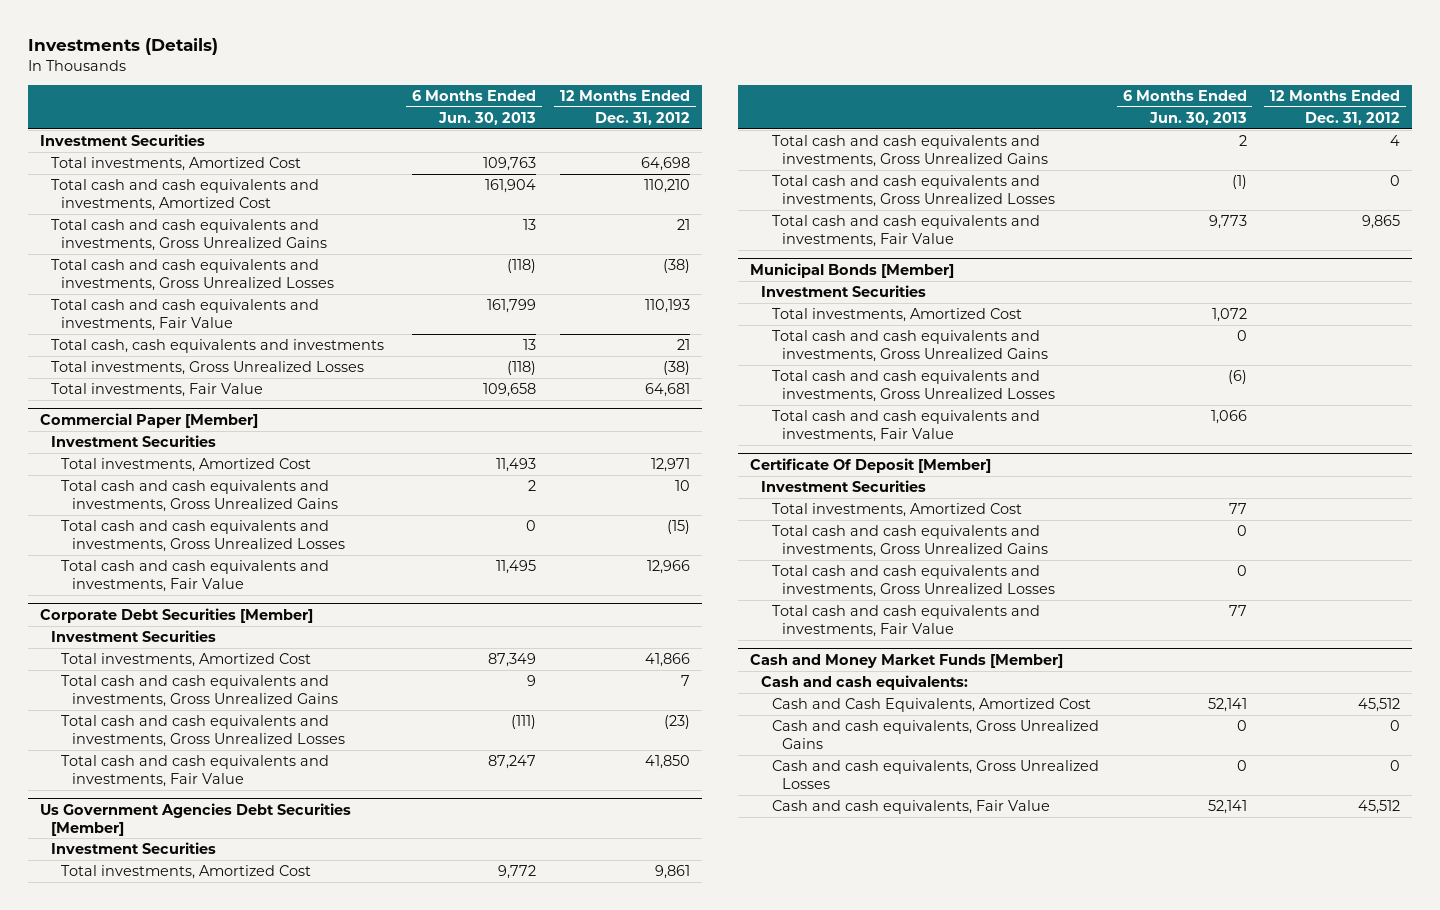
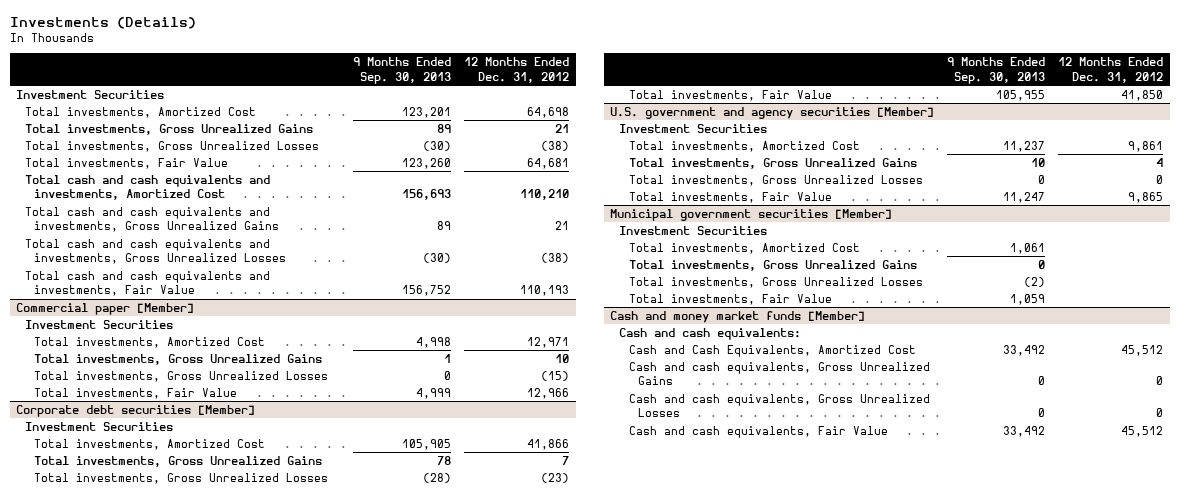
- | 6 Months Ended Jun. 30, 2013 | 12 Months Ended Dec. 31, 2012
+ | 9 Months Ended Sep. 30, 2013 | 12 Months Ended Dec. 31, 2012
+ Total investments, Gross Unrealized Gains | 89 | 21
moved up: Total investments, Gross Unrealized Losses | (30) | (38)
moved up: Total investments, Fair Value | 123,260 | 64,681
- Total cash, cash equivalents and investments | 13 | 21
- Commercial Paper [Member]
+ Commercial paper [Member]
- Total cash and cash equivalents and investments, Gross Unrealized Gains | 2 | 10
- Total cash and cash equivalents and investments, Gross Unrealized Losses | 0 | (15)
- Total cash and cash equivalents and investments, Fair Value | 11,495 | 12,966
- Corporate Debt Securities [Member]
+ Total investments, Gross Unrealized Gains | 1 | 10
+ Total investments, Gross Unrealized Losses | 0 | (15)
+ Total investments, Fair Value | 4,999 | 12,966
+ Corporate debt securities [Member]
- Total cash and cash equivalents and investments, Gross Unrealized Gains | 9 | 7
- Total cash and cash equivalents and investments, Gross Unrealized Losses | (111) | (23)
- Total cash and cash equivalents and investments, Fair Value | 87,247 | 41,850
- Us Government Agencies Debt Securities [Member]
+ Total investments, Gross Unrealized Gains | 78 | 7
+ Total investments, Gross Unrealized Losses | (28) | (23)
+ Total investments, Fair Value | 105,955 | 41,850
+ U.S. government and agency securities [Member]
- Total cash and cash equivalents and investments, Gross Unrealized Gains | 2 | 4
- Total cash and cash equivalents and investments, Gross Unrealized Losses | (1) | 0
- Total cash and cash equivalents and investments, Fair Value | 9,773 | 9,865
- Municipal Bonds [Member]
- Investment Securities
- Total investments, Amortized Cost | 1,072 |
- Total cash and cash equivalents and investments, Gross Unrealized Gains | 0 |
- Total cash and cash equivalents and investments, Gross Unrealized Losses | (6) |
- Total cash and cash equivalents and investments, Fair Value | 1,066 |
- Certificate Of Deposit [Member]
+ Total investments, Gross Unrealized Gains | 10 | 4
+ Total investments, Gross Unrealized Losses | 0 | 0
+ Total investments, Fair Value | 11,247 | 9,865
+ Municipal government securities [Member]
- Total cash and cash equivalents and investments, Gross Unrealized Gains | 0 |
- Total cash and cash equivalents and investments, Gross Unrealized Losses | 0 |
- Total cash and cash equivalents and investments, Fair Value | 77 |
- Cash and Money Market Funds [Member]
+ Total investments, Gross Unrealized Gains | 0 |
+ Total investments, Gross Unrealized Losses | (2) |
+ Total investments, Fair Value | 1,059 |
+ Cash and money market funds [Member]

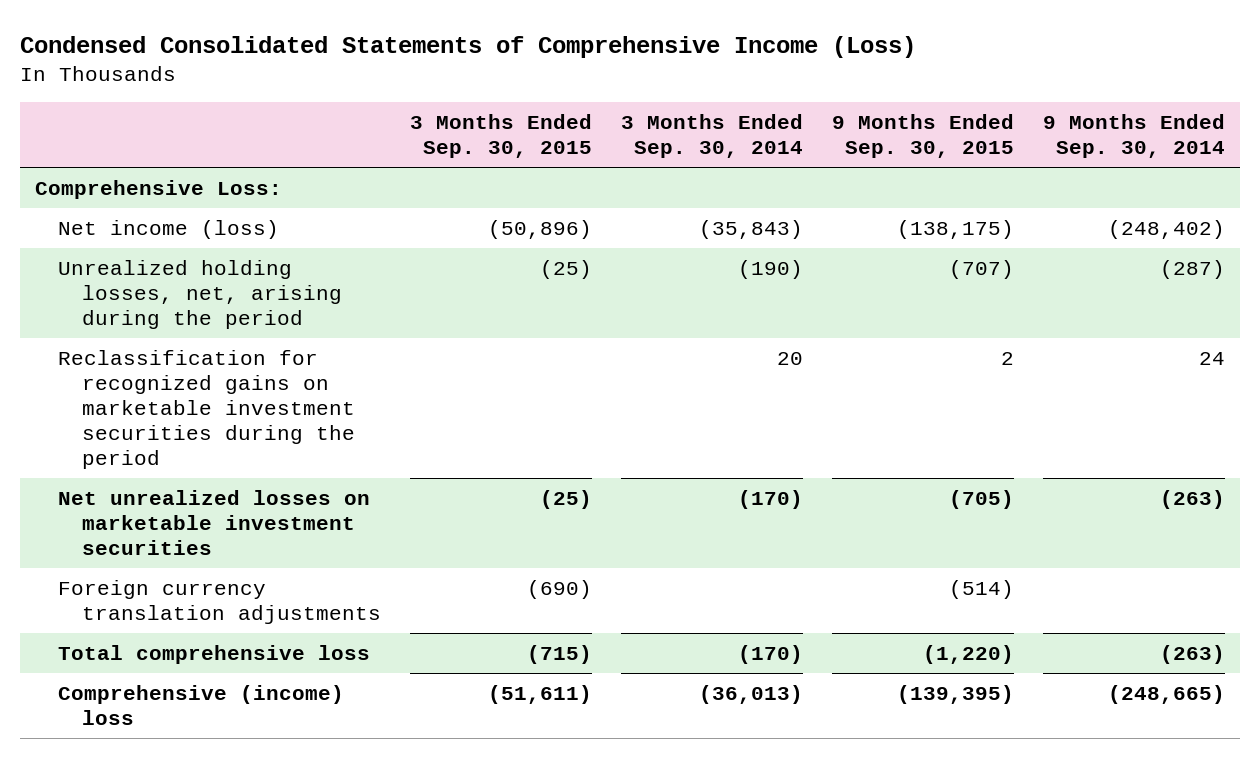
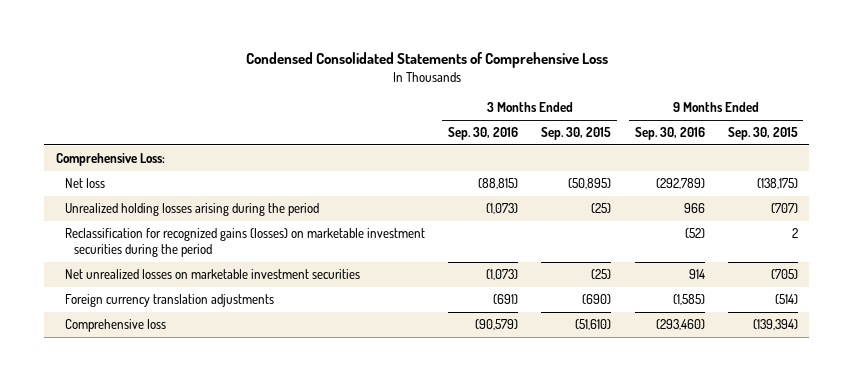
- Condensed Consolidated Statements of Comprehensive Income (Loss)
+ Condensed Consolidated Statements of Comprehensive Loss
- | 3 Months Ended Sep. 30, 2015 | 3 Months Ended Sep. 30, 2014 | 9 Months Ended Sep. 30, 2015 | 9 Months Ended Sep. 30, 2014
+ | 3 Months Ended Sep. 30, 2016 | 3 Months Ended Sep. 30, 2015 | 9 Months Ended Sep. 30, 2016 | 9 Months Ended Sep. 30, 2015
- Net income (loss) | (50,896) | (35,843) | (138,175) | (248,402)
- Unrealized holding losses, net, arising during the period | (25) | (190) | (707) | (287)
- Reclassification for recognized gains on marketable investment securities during the period | | 20 | 2 | 24
+ Net loss | (88,815) | (50,895) | (292,789) | (138,175)
+ Unrealized holding losses arising during the period | (1,073) | (25) | 966 | (707)
+ Reclassification for recognized gains (losses) on marketable investment securities during the period | | | (52) | 2
- Total comprehensive loss | (715) | (170) | (1,220) | (263)
- Comprehensive (income) loss | (51,611) | (36,013) | (139,395) | (248,665)
+ Comprehensive loss | (90,579) | (51,610) | (293,460) | (139,394)

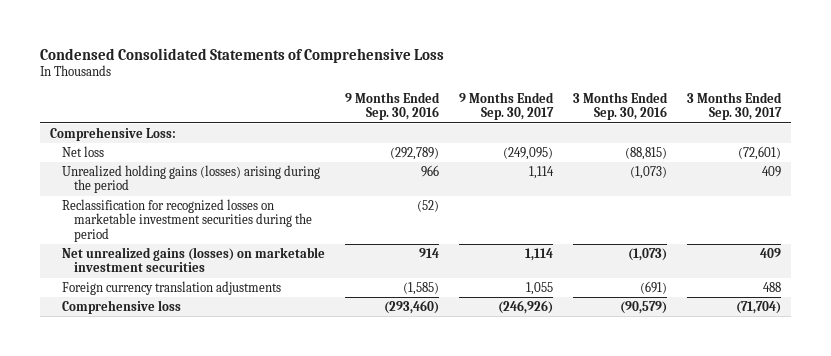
- | 3 Months Ended Sep. 30, 2016 | 3 Months Ended Sep. 30, 2015 | 9 Months Ended Sep. 30, 2016 | 9 Months Ended Sep. 30, 2015
+ | 9 Months Ended Sep. 30, 2016 | 9 Months Ended Sep. 30, 2017 | 3 Months Ended Sep. 30, 2016 | 3 Months Ended Sep. 30, 2017
- Unrealized holding losses arising during the period | (1,073) | (25) | 966 | (707)
- Reclassification for recognized gains (losses) on marketable investment securities during the period | | | (52) | 2
- Net unrealized losses on marketable investment securities | (1,073) | (25) | 914 | (705)
+ Unrealized holding gains (losses) arising during the period | 966 | 1,114 | (1,073) | 409
+ Reclassification for recognized losses on marketable investment securities during the period | (52) | | |
+ Net unrealized gains (losses) on marketable investment securities | 914 | 1,114 | (1,073) | 409

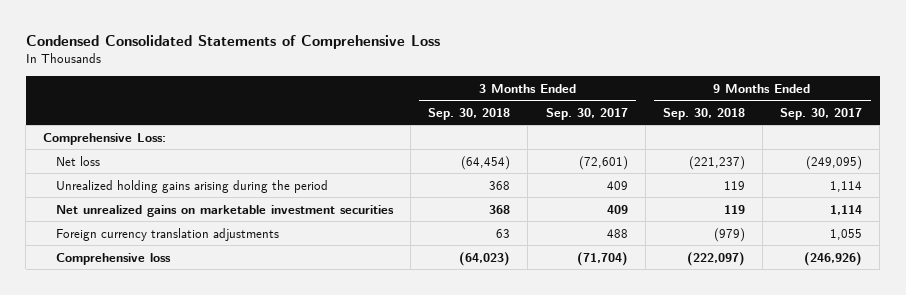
- | 9 Months Ended Sep. 30, 2016 | 9 Months Ended Sep. 30, 2017 | 3 Months Ended Sep. 30, 2016 | 3 Months Ended Sep. 30, 2017
+ | 3 Months Ended Sep. 30, 2018 | 3 Months Ended Sep. 30, 2017 | 9 Months Ended Sep. 30, 2018 | 9 Months Ended Sep. 30, 2017
- Unrealized holding gains (losses) arising during the period | 966 | 1,114 | (1,073) | 409
- Reclassification for recognized losses on marketable investment securities during the period | (52) | | |
- Net unrealized gains (losses) on marketable investment securities | 914 | 1,114 | (1,073) | 409
+ Unrealized holding gains arising during the period | 368 | 409 | 119 | 1,114
+ Net unrealized gains on marketable investment securities | 368 | 409 | 119 | 1,114

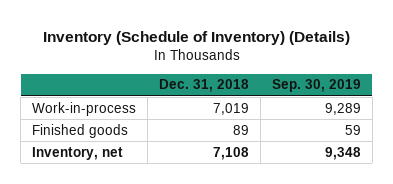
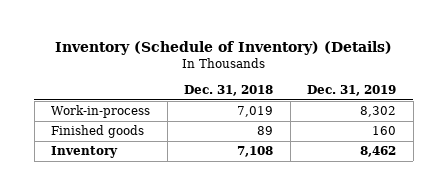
- | Dec. 31, 2018 | Sep. 30, 2019
+ | Dec. 31, 2018 | Dec. 31, 2019
- Inventory, net | 7,108 | 9,348
+ Inventory | 7,108 | 8,462

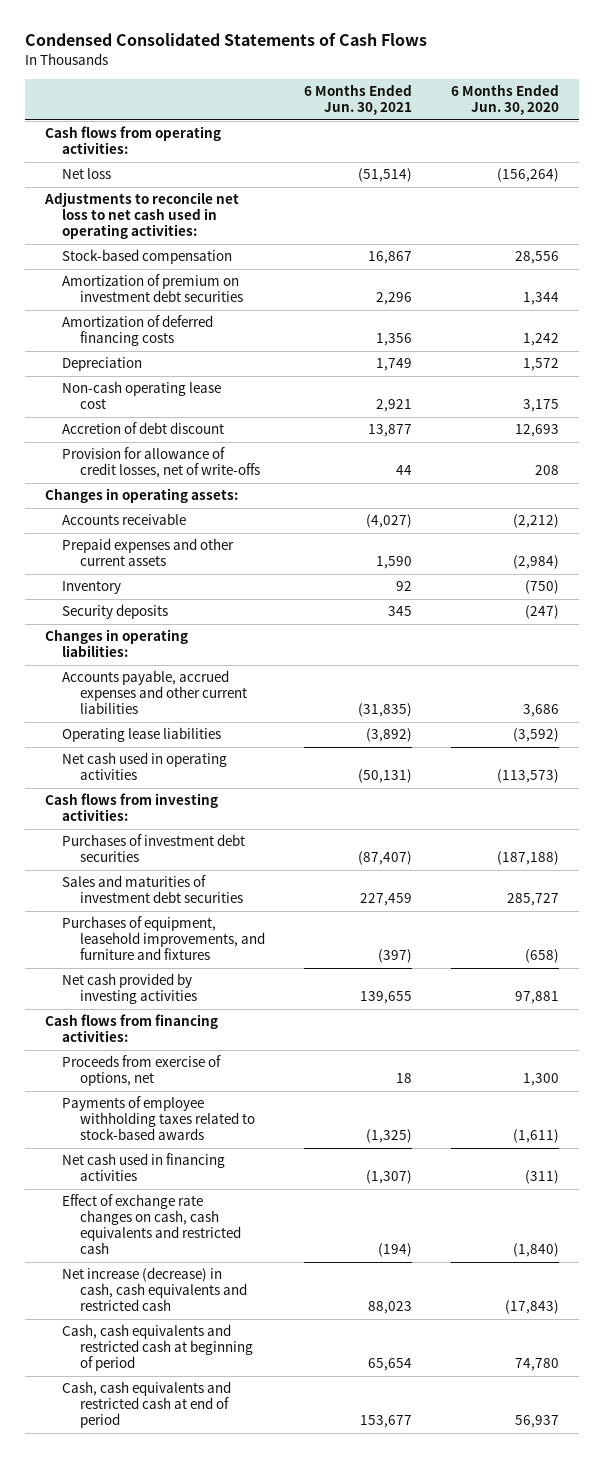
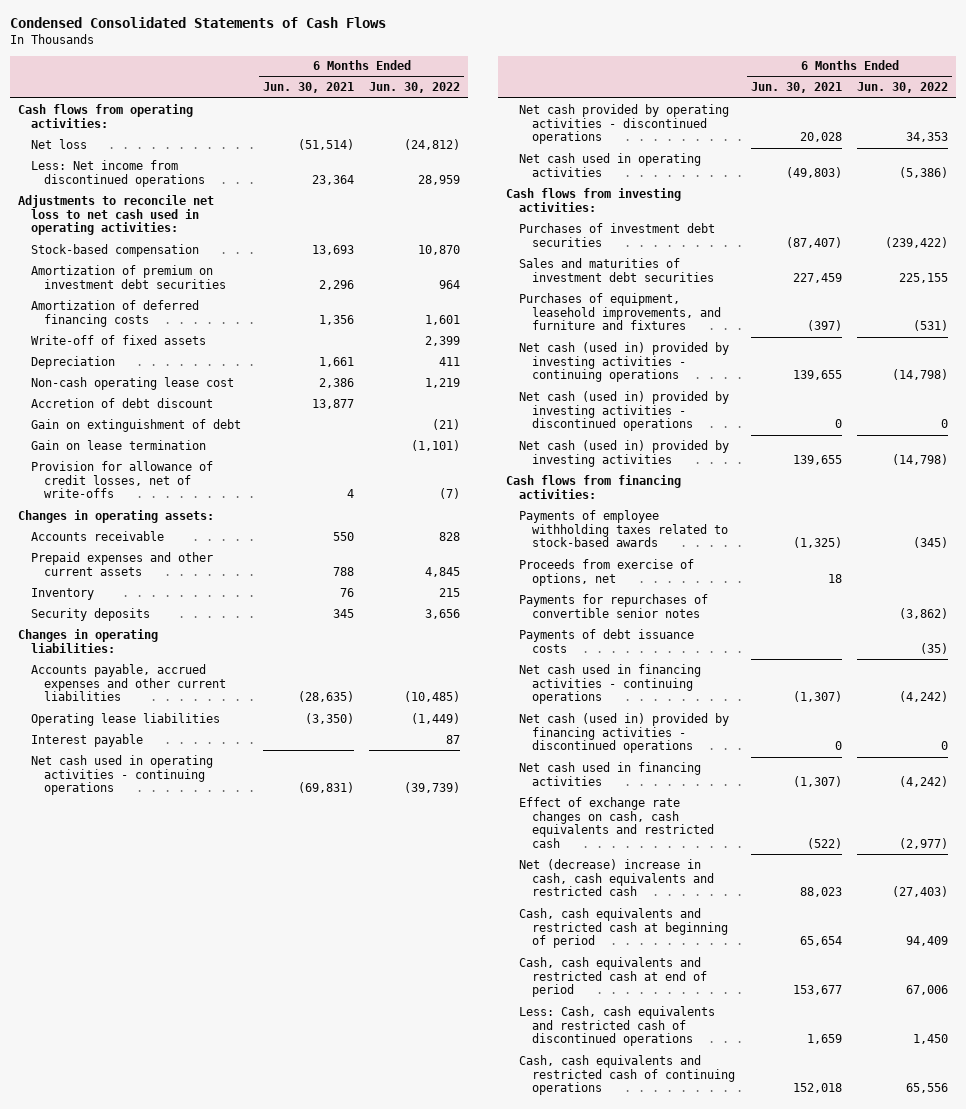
- | 6 Months Ended Jun. 30, 2021 | 6 Months Ended Jun. 30, 2020
+ | 6 Months Ended Jun. 30, 2021 | 6 Months Ended Jun. 30, 2022
+ Less: Net income from discontinued operations | 23,364 | 28,959
- Stock-based compensation | 16,867 | 28,556
+ Stock-based compensation | 13,693 | 10,870
- Depreciation | 1,749 | 1,572
- Non-cash operating lease cost | 2,921 | 3,175
+ Write-off of fixed assets | | 2,399
+ Depreciation | 1,661 | 411
+ Non-cash operating lease cost | 2,386 | 1,219
- Provision for allowance of credit losses, net of write-offs | 44 | 208
+ Gain on extinguishment of debt | | (21)
+ Gain on lease termination | | (1,101)
+ Provision for allowance of credit losses, net of write-offs | 4 | (7)
- Accounts receivable | (4,027) | (2,212)
- Prepaid expenses and other current assets | 1,590 | (2,984)
- Inventory | 92 | (750)
+ Accounts receivable | 550 | 828
+ Prepaid expenses and other current assets | 788 | 4,845
+ Inventory | 76 | 215
- Accounts payable, accrued expenses and other current liabilities | (31,835) | 3,686
- Operating lease liabilities | (3,892) | (3,592)
- Net cash used in operating activities | (50,131) | (113,573)
+ Accounts payable, accrued expenses and other current liabilities | (28,635) | (10,485)
+ Operating lease liabilities | (3,350) | (1,449)
+ Interest payable | | 87
+ Net cash used in operating activities - continuing operations | (69,831) | (39,739)
+ Net cash provided by operating activities - discontinued operations | 20,028 | 34,353
+ Net cash used in operating activities | (49,803) | (5,386)
- Net cash provided by investing activities | 139,655 | 97,881
+ Net cash (used in) provided by investing activities - continuing operations | 139,655 | (14,798)
+ Net cash (used in) provided by investing activities - discontinued operations | 0 | 0
+ Net cash (used in) provided by investing activities | 139,655 | (14,798)
moved down: Proceeds from exercise of options, net | 18 |
+ Payments for repurchases of convertible senior notes | | (3,862)
+ Payments of debt issuance costs | | (35)
+ Net cash used in financing activities - continuing operations | (1,307) | (4,242)
+ Net cash (used in) provided by financing activities - discontinued operations | 0 | 0
- Effect of exchange rate changes on cash, cash equivalents and restricted cash | (194) | (1,840)
- Net increase (decrease) in cash, cash equivalents and restricted cash | 88,023 | (17,843)
+ Effect of exchange rate changes on cash, cash equivalents and restricted cash | (522) | (2,977)
+ Net (decrease) increase in cash, cash equivalents and restricted cash | 88,023 | (27,403)
+ Less: Cash, cash equivalents and restricted cash of discontinued operations | 1,659 | 1,450
+ Cash, cash equivalents and restricted cash of continuing operations | 152,018 | 65,556

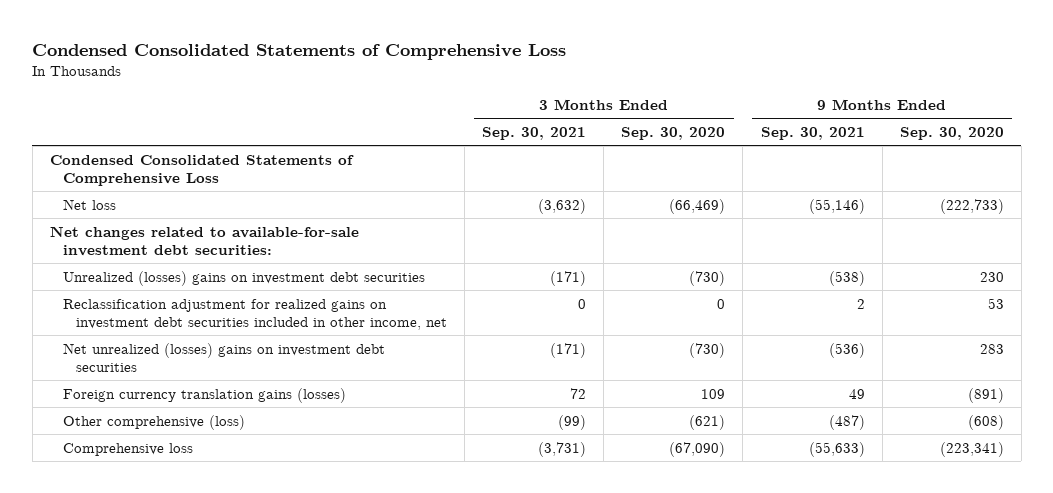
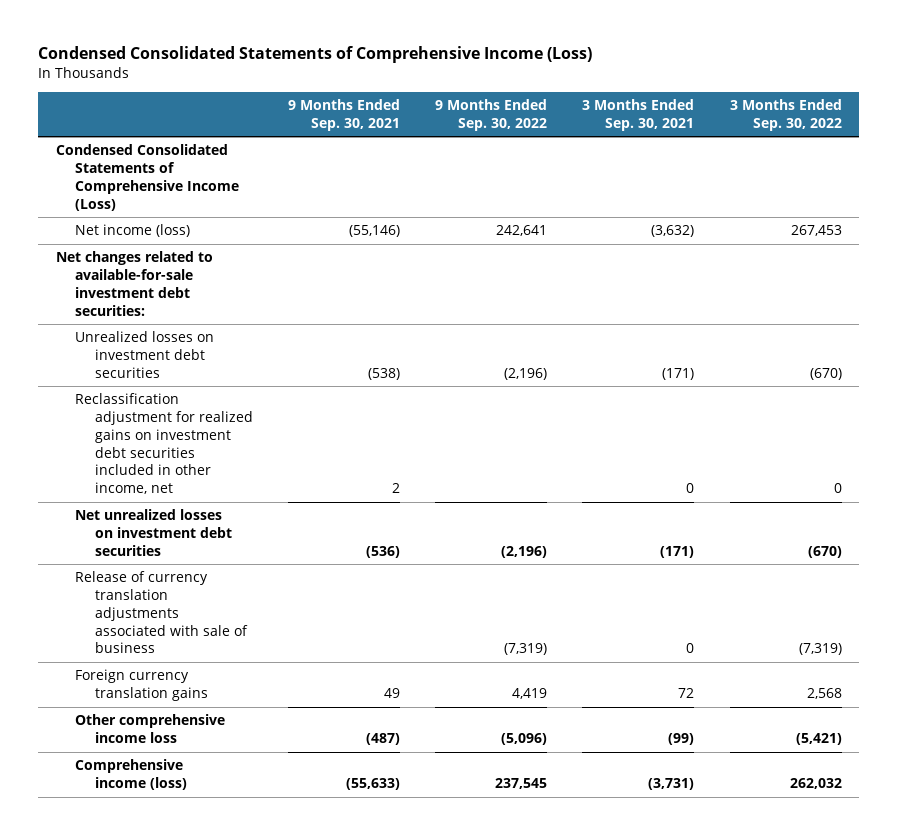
- Condensed Consolidated Statements of Comprehensive Loss
+ Condensed Consolidated Statements of Comprehensive Income (Loss)
- | 3 Months Ended Sep. 30, 2021 | 3 Months Ended Sep. 30, 2020 | 9 Months Ended Sep. 30, 2021 | 9 Months Ended Sep. 30, 2020
+ | 9 Months Ended Sep. 30, 2021 | 9 Months Ended Sep. 30, 2022 | 3 Months Ended Sep. 30, 2021 | 3 Months Ended Sep. 30, 2022
- Condensed Consolidated Statements of Comprehensive Loss
- Net loss | (3,632) | (66,469) | (55,146) | (222,733)
+ Condensed Consolidated Statements of Comprehensive Income (Loss)
+ Net income (loss) | (55,146) | 242,641 | (3,632) | 267,453
- Unrealized (losses) gains on investment debt securities | (171) | (730) | (538) | 230
+ Unrealized losses on investment debt securities | (538) | (2,196) | (171) | (670)
- Net unrealized (losses) gains on investment debt securities | (171) | (730) | (536) | 283
- Foreign currency translation gains (losses) | 72 | 109 | 49 | (891)
- Other comprehensive (loss) | (99) | (621) | (487) | (608)
- Comprehensive loss | (3,731) | (67,090) | (55,633) | (223,341)
+ Net unrealized losses on investment debt securities | (536) | (2,196) | (171) | (670)
+ Release of currency translation adjustments associated with sale of business | | (7,319) | 0 | (7,319)
+ Foreign currency translation gains | 49 | 4,419 | 72 | 2,568
+ Other comprehensive income loss | (487) | (5,096) | (99) | (5,421)
+ Comprehensive income (loss) | (55,633) | 237,545 | (3,731) | 262,032

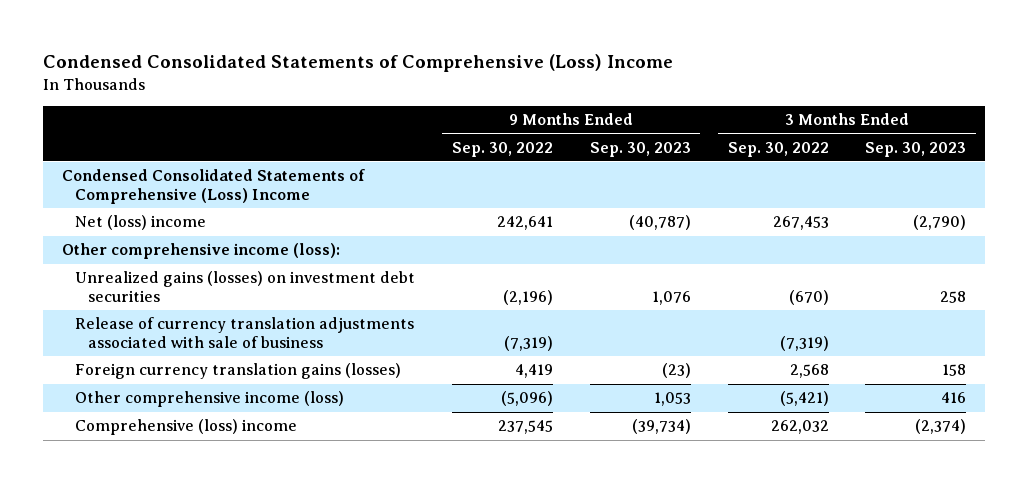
- Condensed Consolidated Statements of Comprehensive Income (Loss)
+ Condensed Consolidated Statements of Comprehensive (Loss) Income
- | 9 Months Ended Sep. 30, 2021 | 9 Months Ended Sep. 30, 2022 | 3 Months Ended Sep. 30, 2021 | 3 Months Ended Sep. 30, 2022
+ | 9 Months Ended Sep. 30, 2022 | 9 Months Ended Sep. 30, 2023 | 3 Months Ended Sep. 30, 2022 | 3 Months Ended Sep. 30, 2023
- Condensed Consolidated Statements of Comprehensive Income (Loss)
- Net income (loss) | (55,146) | 242,641 | (3,632) | 267,453
- Net changes related to available-for-sale investment debt securities:
- Unrealized losses on investment debt securities | (538) | (2,196) | (171) | (670)
- Reclassification adjustment for realized gains on investment debt securities included in other income, net | 2 | | 0 | 0
- Net unrealized losses on investment debt securities | (536) | (2,196) | (171) | (670)
+ Condensed Consolidated Statements of Comprehensive (Loss) Income
+ Net (loss) income | 242,641 | (40,787) | 267,453 | (2,790)
+ Other comprehensive income (loss):
+ Unrealized gains (losses) on investment debt securities | (2,196) | 1,076 | (670) | 258
- Foreign currency translation gains | 49 | 4,419 | 72 | 2,568
- Other comprehensive income loss | (487) | (5,096) | (99) | (5,421)
- Comprehensive income (loss) | (55,633) | 237,545 | (3,731) | 262,032
+ Foreign currency translation gains (losses) | 4,419 | (23) | 2,568 | 158
+ Other comprehensive income (loss) | (5,096) | 1,053 | (5,421) | 416
+ Comprehensive (loss) income | 237,545 | (39,734) | 262,032 | (2,374)

